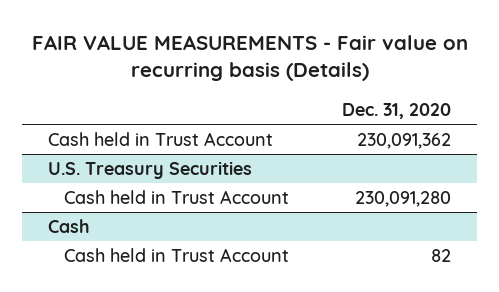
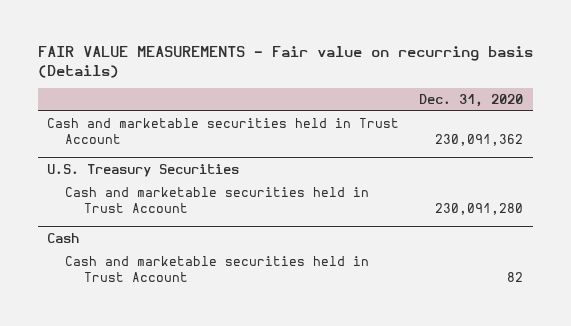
- Cash held in Trust Account | 230,091,362
+ Cash and marketable securities held in Trust Account | 230,091,362
@ U.S. Treasury Securities
- Cash held in Trust Account | 230,091,280
+ Cash and marketable securities held in Trust Account | 230,091,280
@ Cash
- Cash held in Trust Account | 82
+ Cash and marketable securities held in Trust Account | 82

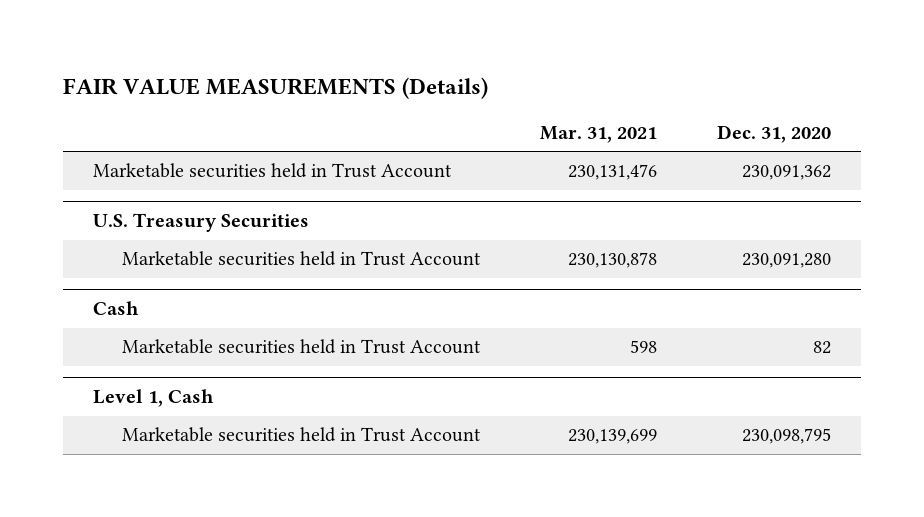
- FAIR VALUE MEASUREMENTS - Fair value on recurring basis (Details)
+ FAIR VALUE MEASUREMENTS (Details)
- | Dec. 31, 2020
+ | Mar. 31, 2021 | Dec. 31, 2020
- Cash and marketable securities held in Trust Account | 230,091,362
+ Marketable securities held in Trust Account | 230,131,476 | 230,091,362
@ U.S. Treasury Securities
- Cash and marketable securities held in Trust Account | 230,091,280
+ Marketable securities held in Trust Account | 230,130,878 | 230,091,280
@ Cash
- Cash and marketable securities held in Trust Account | 82
+ Marketable securities held in Trust Account | 598 | 82
+ Level 1, Cash
+ Marketable securities held in Trust Account | 230,139,699 | 230,098,795

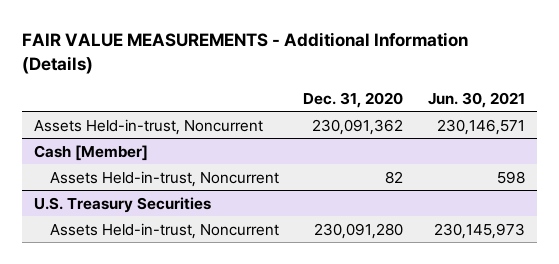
- FAIR VALUE MEASUREMENTS (Details)
+ FAIR VALUE MEASUREMENTS - Additional Information (Details)
- | Mar. 31, 2021 | Dec. 31, 2020
+ | Dec. 31, 2020 | Jun. 30, 2021
- Marketable securities held in Trust Account | 230,131,476 | 230,091,362
+ Assets Held-in-trust, Noncurrent | 230,091,362 | 230,146,571
+ Cash [Member]
+ Assets Held-in-trust, Noncurrent | 82 | 598
@ U.S. Treasury Securities
- Marketable securities held in Trust Account | 230,130,878 | 230,091,280
- Cash
- Marketable securities held in Trust Account | 598 | 82
- Level 1, Cash
- Marketable securities held in Trust Account | 230,139,699 | 230,098,795
@ U.S. Treasury Securities
+ Assets Held-in-trust, Noncurrent | 230,091,280 | 230,145,973

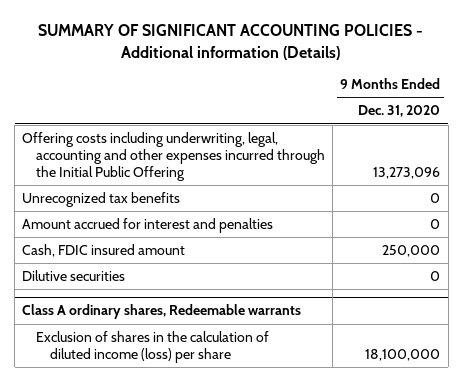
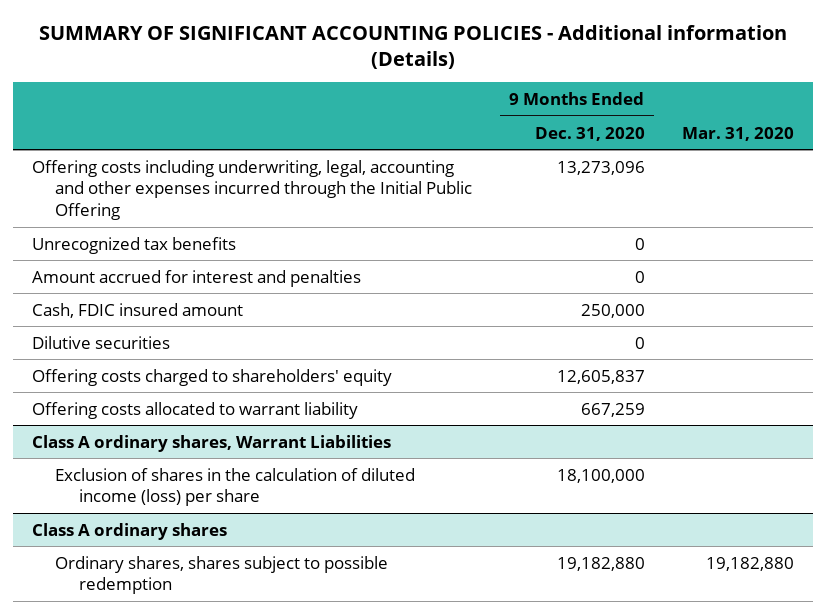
- | 9 Months Ended Dec. 31, 2020
+ | 9 Months Ended Dec. 31, 2020 | Mar. 31, 2020
- Class A ordinary shares, Redeemable warrants
+ Offering costs charged to shareholders' equity | 12,605,837 |
+ Offering costs allocated to warrant liability | 667,259 |
+ Class A ordinary shares, Warrant Liabilities
+ Class A ordinary shares
+ Ordinary shares, shares subject to possible redemption | 19,182,880 | 19,182,880

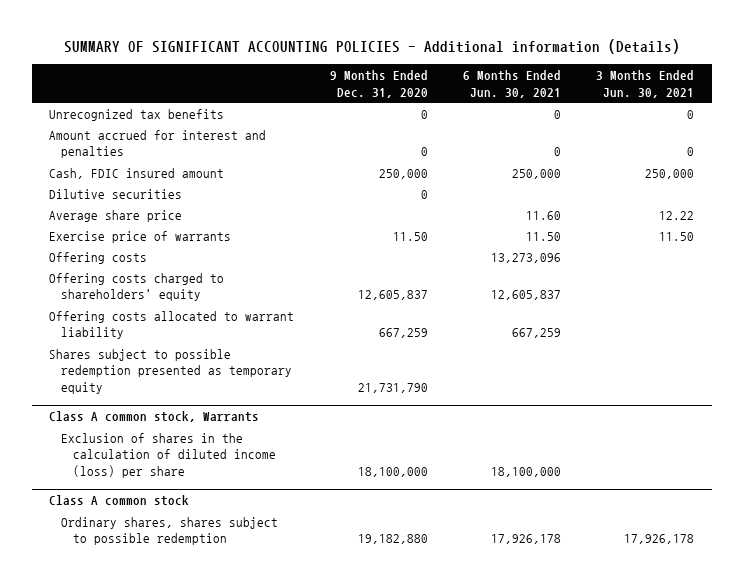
- | 9 Months Ended Dec. 31, 2020 | Mar. 31, 2020
+ | 9 Months Ended Dec. 31, 2020 | 6 Months Ended Jun. 30, 2021 | 3 Months Ended Jun. 30, 2021
- Offering costs including underwriting, legal, accounting and other expenses incurred through the Initial Public Offering | 13,273,096 |
+ Average share price | | 11.60 | 12.22
+ Exercise price of warrants | 11.50 | 11.50 | 11.50
+ Offering costs | | 13,273,096 |
- Class A ordinary shares, Warrant Liabilities
+ Shares subject to possible redemption presented as temporary equity | 21,731,790 | |
+ Class A common stock, Warrants
- Class A ordinary shares
+ Class A common stock

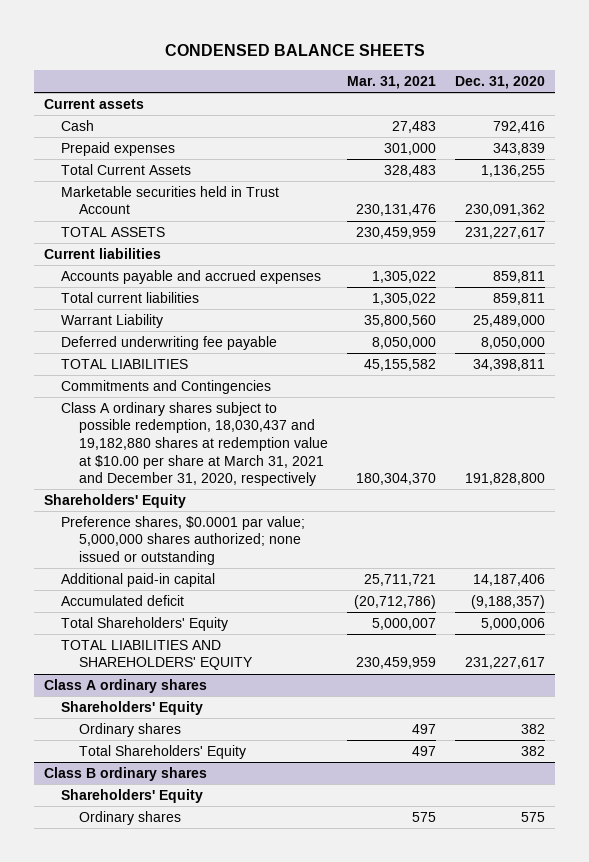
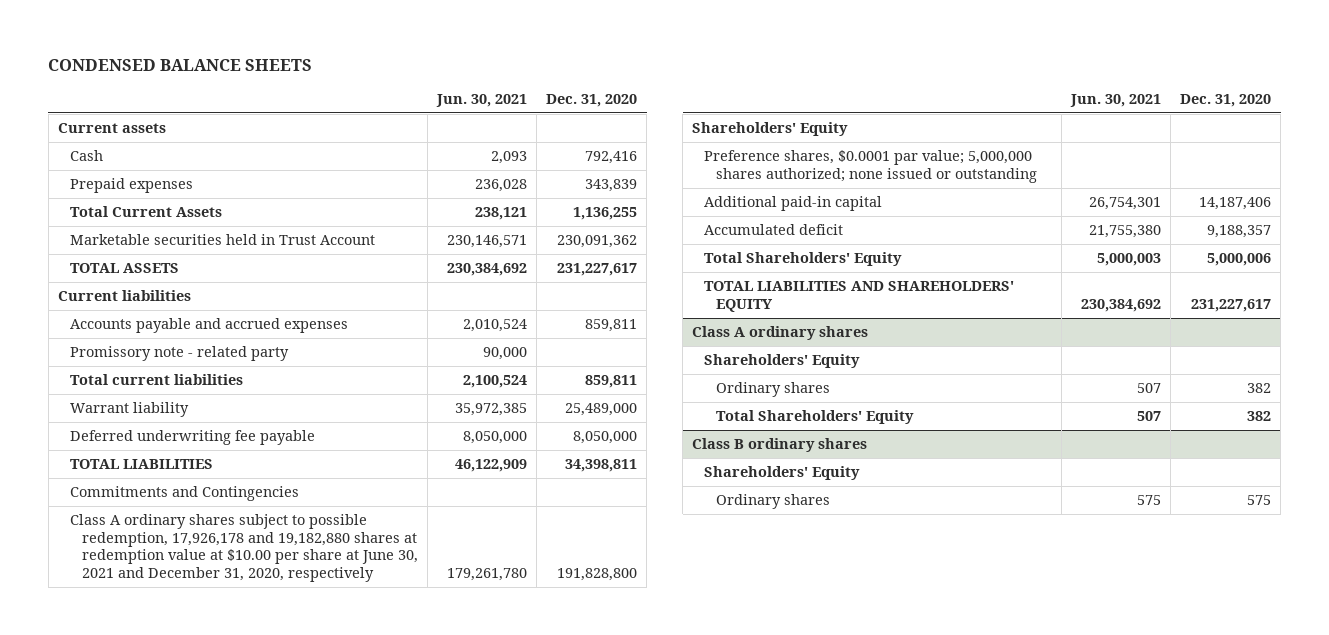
- | Mar. 31, 2021 | Dec. 31, 2020
+ | Jun. 30, 2021 | Dec. 31, 2020
+ Promissory note - related party | 90,000 |
- Warrant Liability | 35,800,560 | 25,489,000
+ Warrant liability | 35,972,385 | 25,489,000
- Class A ordinary shares subject to possible redemption, 18,030,437 and 19,182,880 shares at redemption value at $10.00 per share at March 31, 2021 and December 31, 2020, respectively | 180,304,370 | 191,828,800
+ Class A ordinary shares subject to possible redemption, 17,926,178 and 19,182,880 shares at redemption value at $10.00 per share at June 30, 2021 and December 31, 2020, respectively | 179,261,780 | 191,828,800
- Accumulated deficit | (20,712,786) | (9,188,357)
+ Accumulated deficit | 21,755,380 | 9,188,357

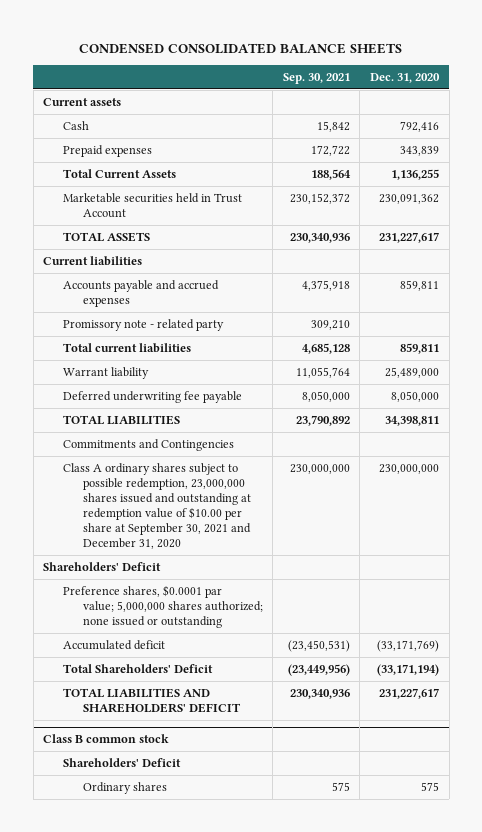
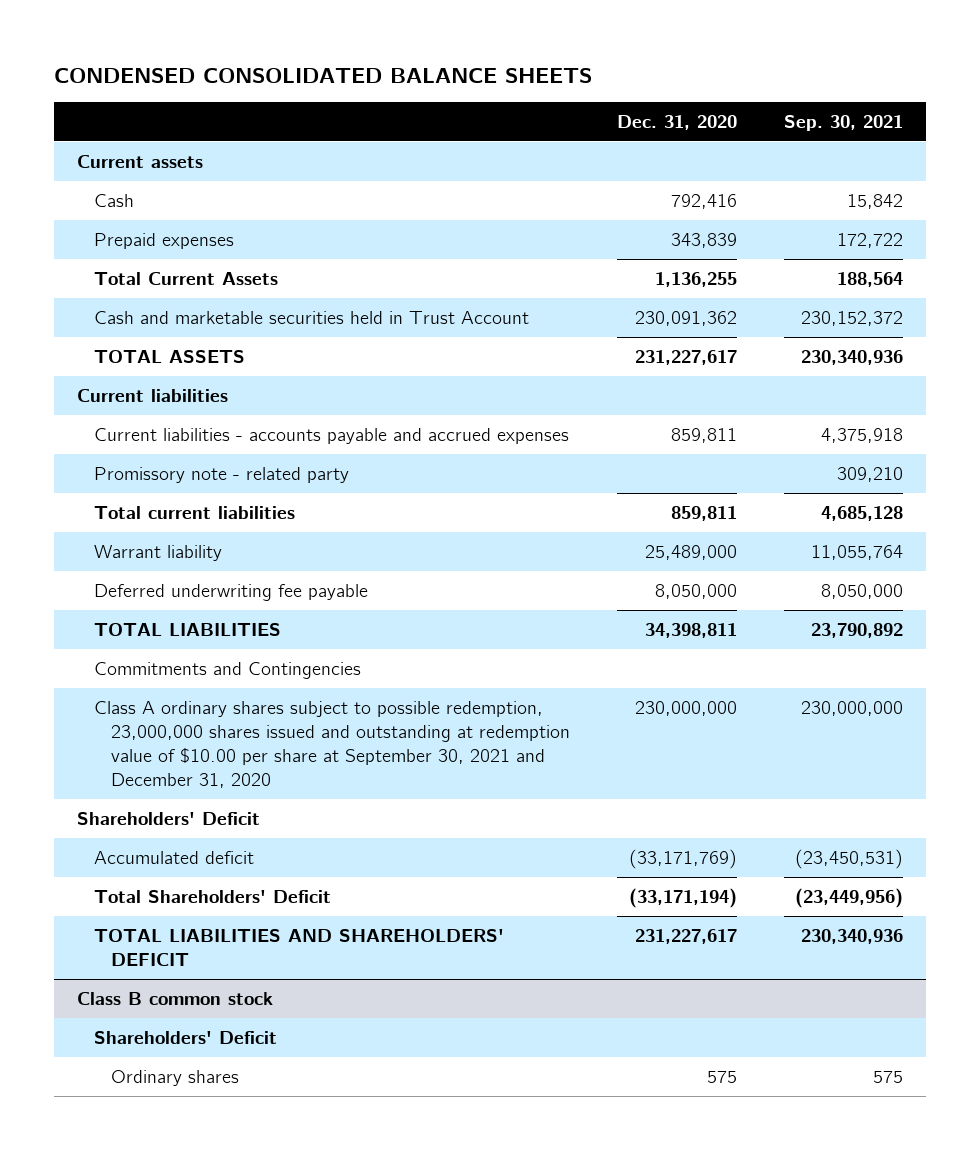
- | Sep. 30, 2021 | Dec. 31, 2020
+ | Dec. 31, 2020 | Sep. 30, 2021
- Marketable securities held in Trust Account | 230,152,372 | 230,091,362
+ Cash and marketable securities held in Trust Account | 230,091,362 | 230,152,372
- Accounts payable and accrued expenses | 4,375,918 | 859,811
+ Current liabilities - accounts payable and accrued expenses | 859,811 | 4,375,918
- Preference shares, $0.0001 par value; 5,000,000 shares authorized; none issued or outstanding

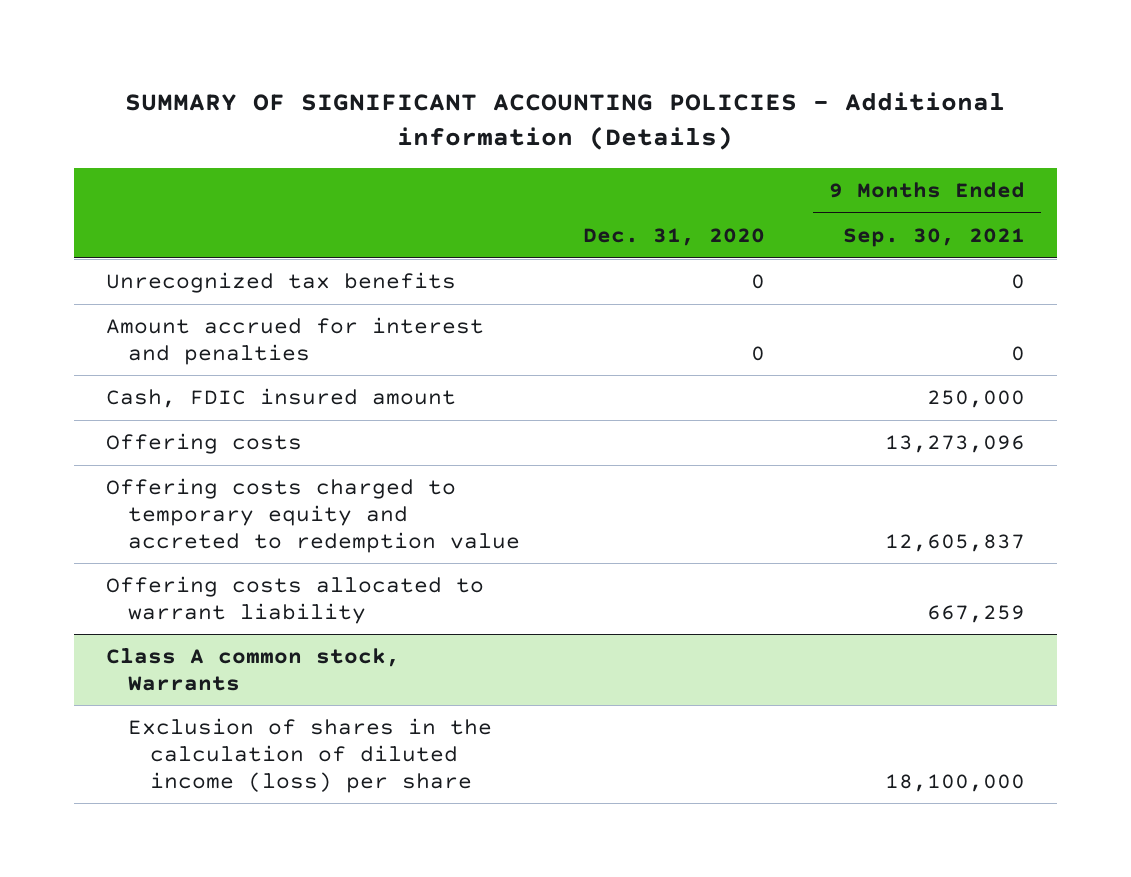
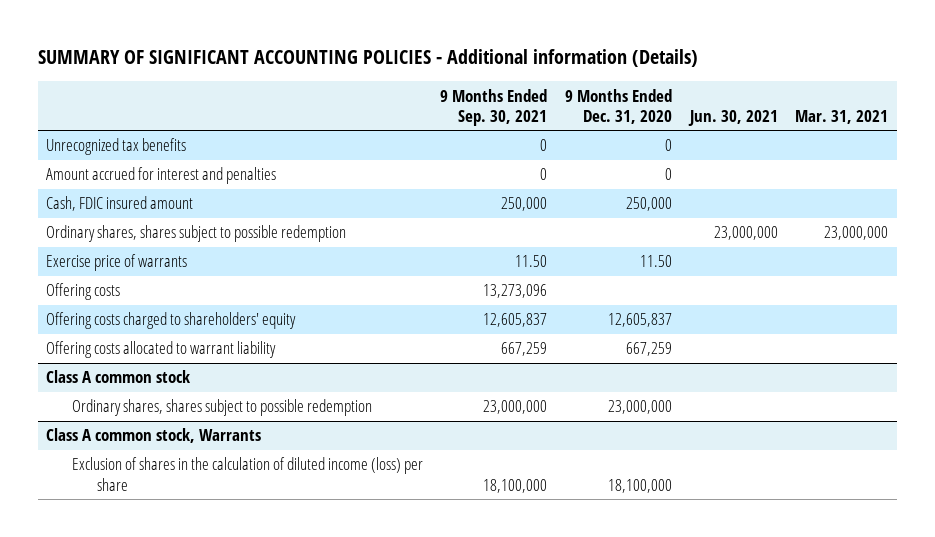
- | Dec. 31, 2020 | 9 Months Ended Sep. 30, 2021
+ | 9 Months Ended Sep. 30, 2021 | 9 Months Ended Dec. 31, 2020 | Jun. 30, 2021 | Mar. 31, 2021
+ Ordinary shares, shares subject to possible redemption | | | 23,000,000 | 23,000,000
+ Exercise price of warrants | 11.50 | 11.50 | |
- Offering costs charged to temporary equity and accreted to redemption value | | 12,605,837
+ Offering costs charged to shareholders' equity | 12,605,837 | 12,605,837 | |
+ Class A common stock
+ Ordinary shares, shares subject to possible redemption | 23,000,000 | 23,000,000 | |

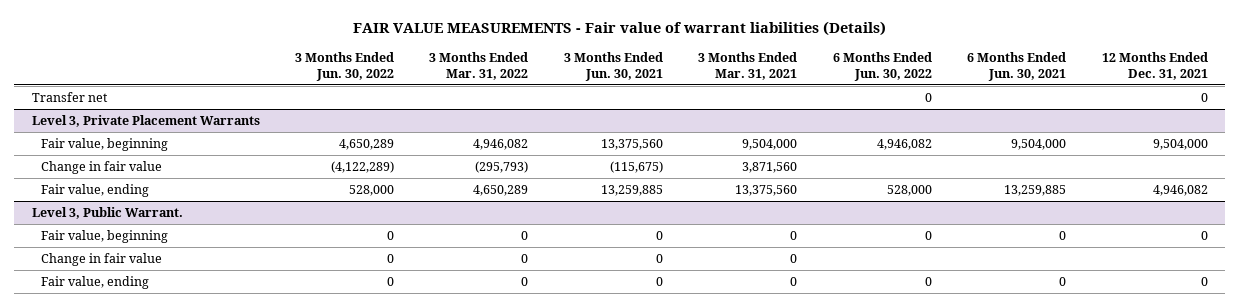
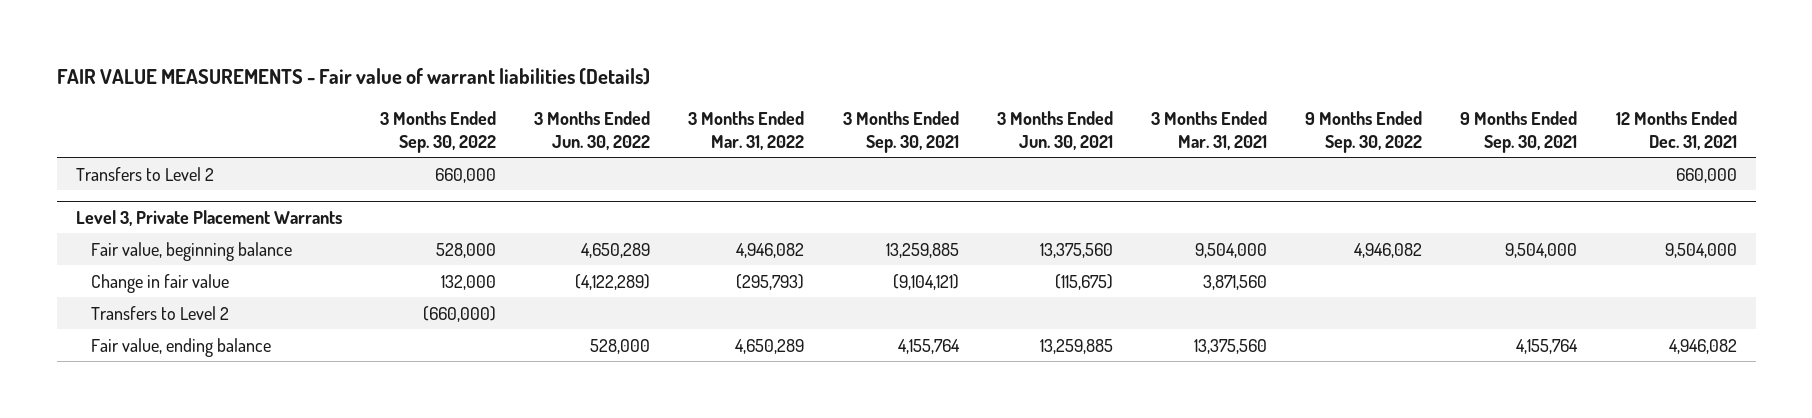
- | 3 Months Ended Jun. 30, 2022 | 3 Months Ended Mar. 31, 2022 | 3 Months Ended Jun. 30, 2021 | 3 Months Ended Mar. 31, 2021 | 6 Months Ended Jun. 30, 2022 | 6 Months Ended Jun. 30, 2021 | 12 Months Ended Dec. 31, 2021
+ | 3 Months Ended Sep. 30, 2022 | 3 Months Ended Jun. 30, 2022 | 3 Months Ended Mar. 31, 2022 | 3 Months Ended Sep. 30, 2021 | 3 Months Ended Jun. 30, 2021 | 3 Months Ended Mar. 31, 2021 | 9 Months Ended Sep. 30, 2022 | 9 Months Ended Sep. 30, 2021 | 12 Months Ended Dec. 31, 2021
- Transfer net | | | | | 0 | | 0
+ Transfers to Level 2 | 660,000 | | | | | | | | 660,000
@ Level 3, Private Placement Warrants
- Fair value, beginning | 4,650,289 | 4,946,082 | 13,375,560 | 9,504,000 | 4,946,082 | 9,504,000 | 9,504,000
+ Fair value, beginning balance | 528,000 | 4,650,289 | 4,946,082 | 13,259,885 | 13,375,560 | 9,504,000 | 4,946,082 | 9,504,000 | 9,504,000
- Fair value, ending | 528,000 | 4,650,289 | 13,259,885 | 13,375,560 | 528,000 | 13,259,885 | 4,946,082
- Level 3, Public Warrant.
- Fair value, beginning | 0 | 0 | 0 | 0 | 0 | 0 | 0
- Change in fair value | 0 | 0 | 0 | 0 | | |
- Fair value, ending | 0 | 0 | 0 | 0 | 0 | 0 | 0
@ Level 3, Private Placement Warrants
+ Transfers to Level 2 | (660,000) | | | | | | | |
+ Fair value, ending balance | | 528,000 | 4,650,289 | 4,155,764 | 13,259,885 | 13,375,560 | | 4,155,764 | 4,946,082

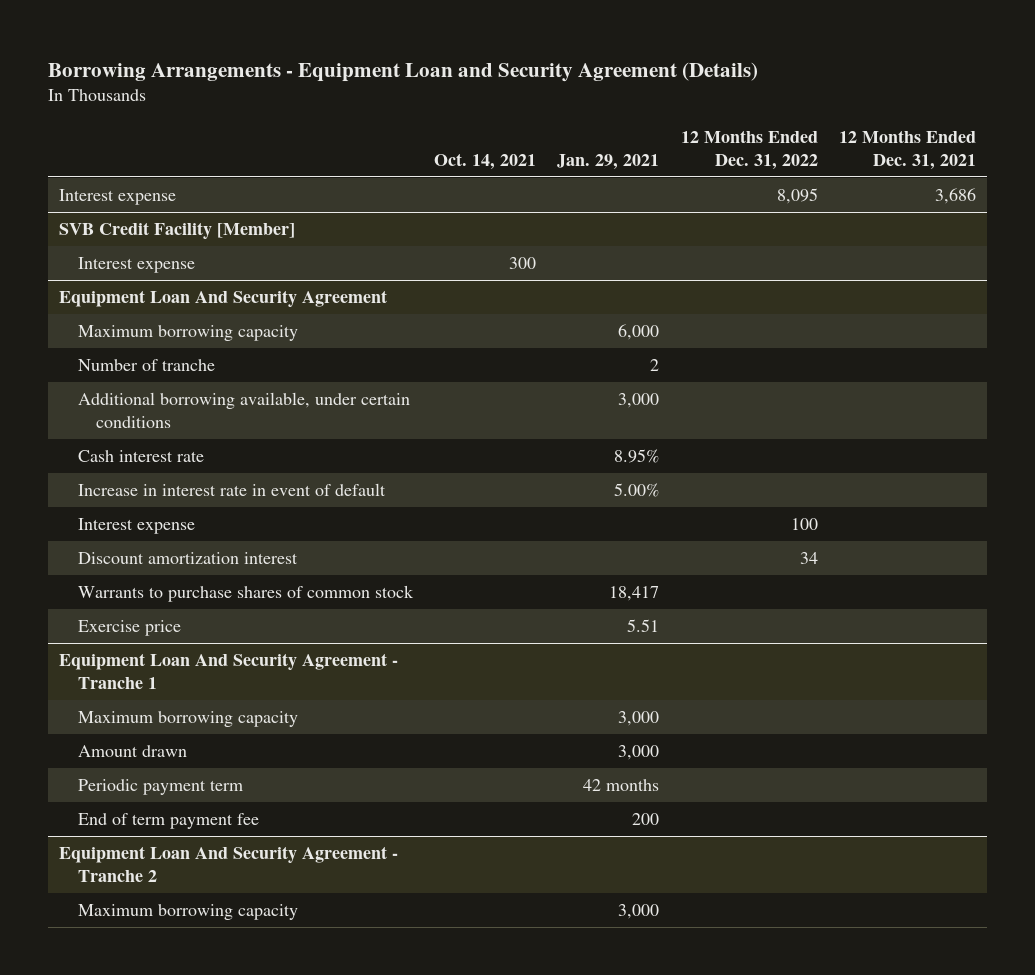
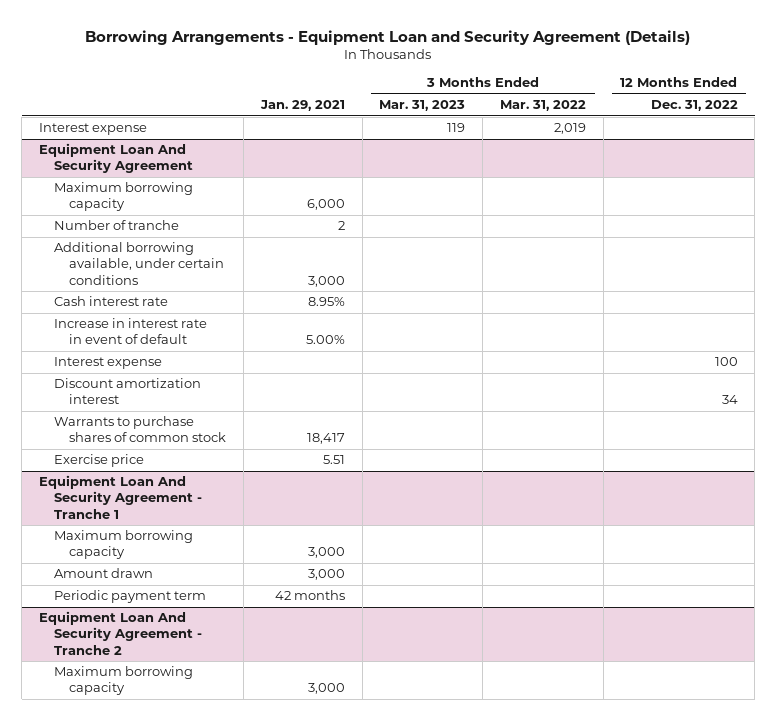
- | Oct. 14, 2021 | Jan. 29, 2021 | 12 Months Ended Dec. 31, 2022 | 12 Months Ended Dec. 31, 2021
+ | Jan. 29, 2021 | 3 Months Ended Mar. 31, 2023 | 3 Months Ended Mar. 31, 2022 | 12 Months Ended Dec. 31, 2022
- Interest expense | | | 8,095 | 3,686
- SVB Credit Facility [Member]
@ Equipment Loan And Security Agreement - Tranche 1
- End of term payment fee | | 200 | |

